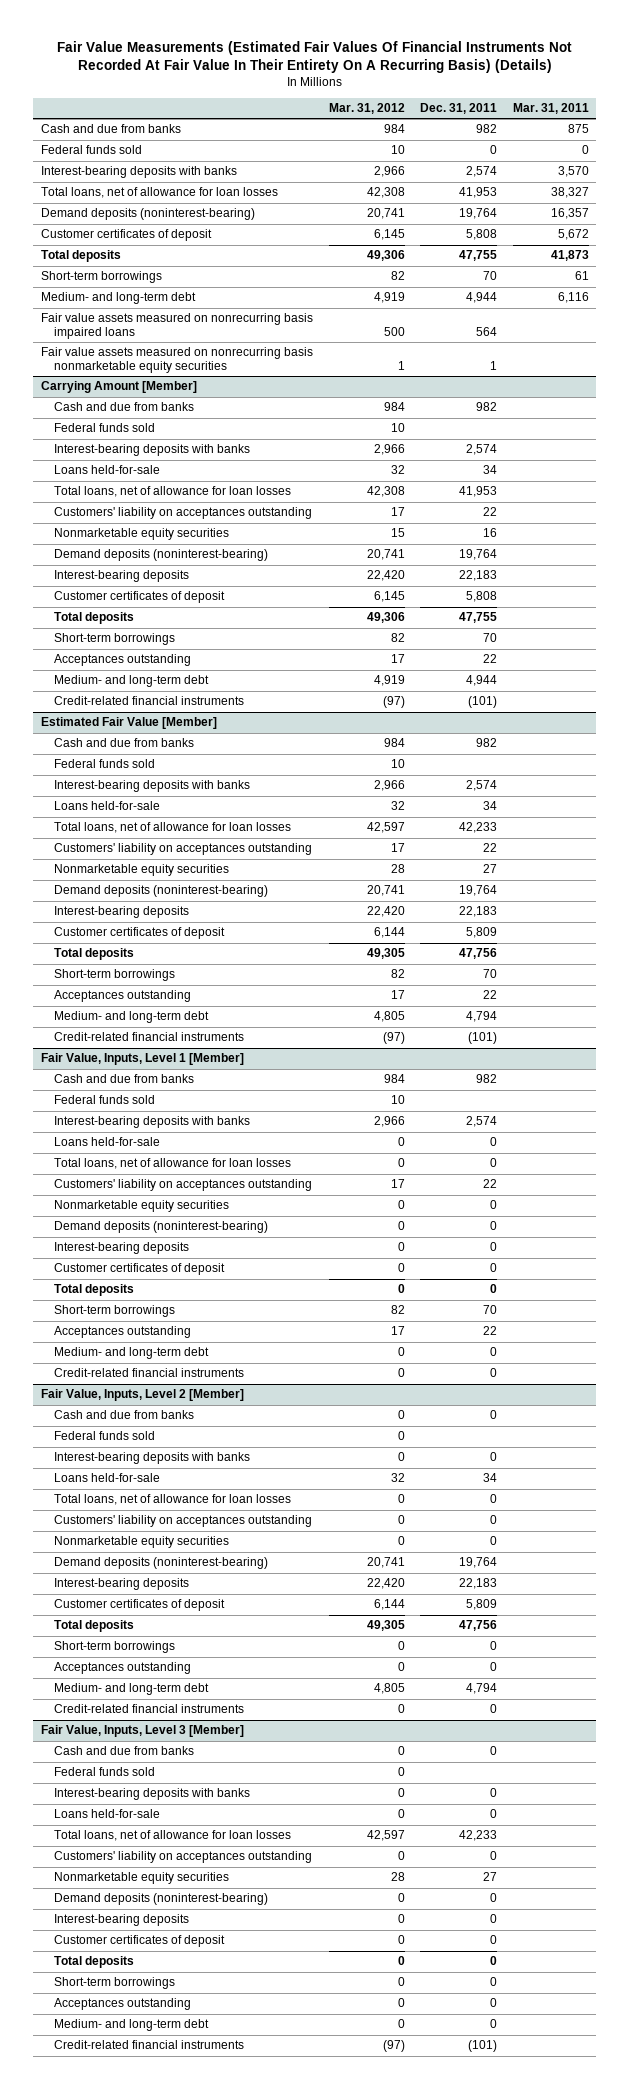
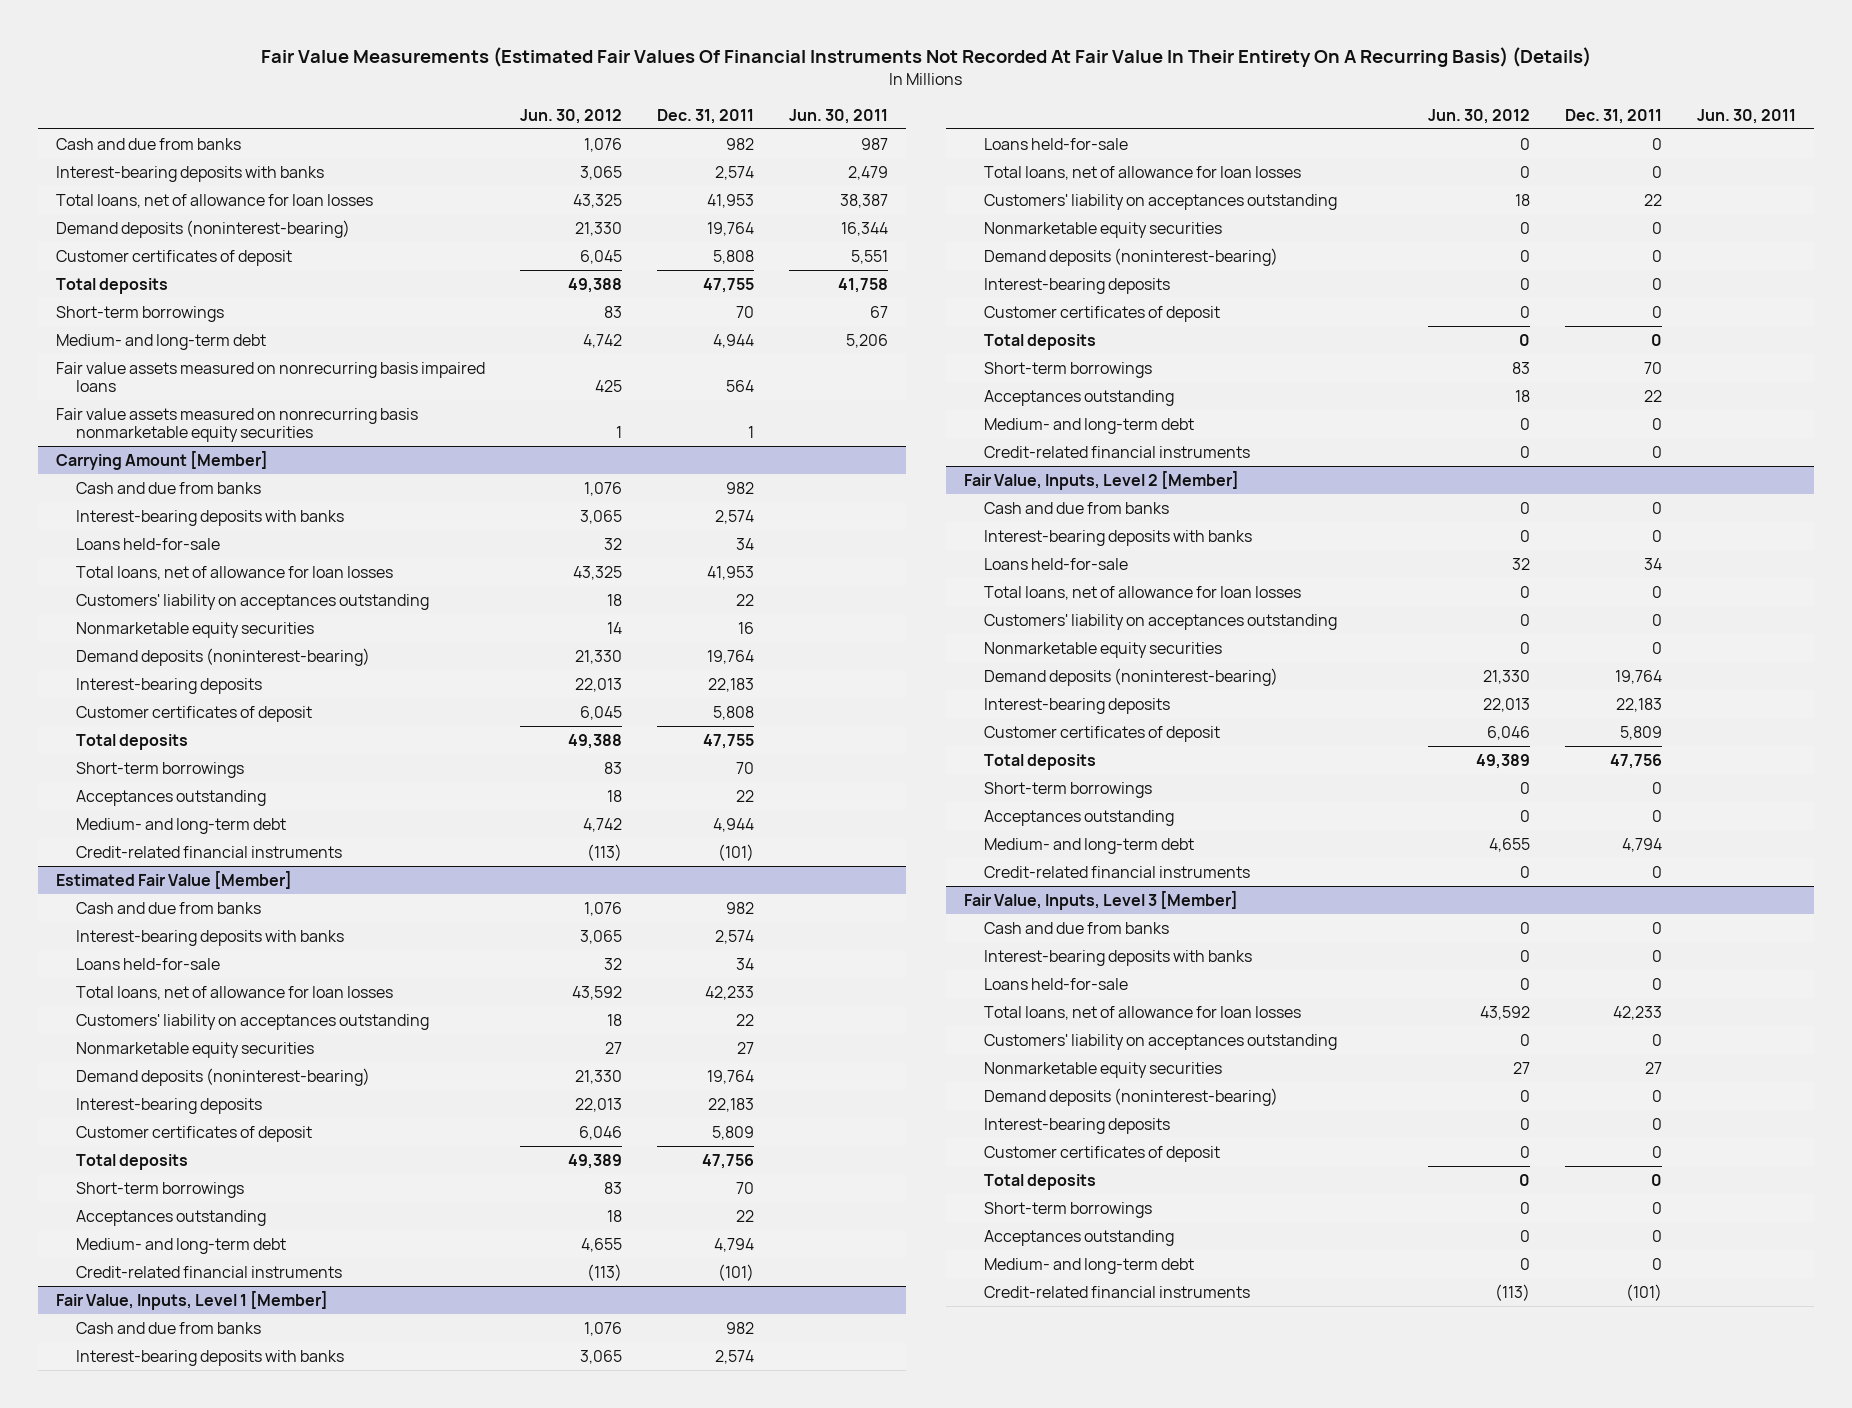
- | Mar. 31, 2012 | Dec. 31, 2011 | Mar. 31, 2011
+ | Jun. 30, 2012 | Dec. 31, 2011 | Jun. 30, 2011
- Federal funds sold | 10 | 0 | 0
@ Carrying Amount [Member]
- Federal funds sold | 10 | |
@ Estimated Fair Value [Member]
- Federal funds sold | 10 | |
@ Fair Value, Inputs, Level 1 [Member]
- Federal funds sold | 10 | |
@ Fair Value, Inputs, Level 2 [Member]
- Federal funds sold | 0 | |
@ Fair Value, Inputs, Level 3 [Member]
- Federal funds sold | 0 | |

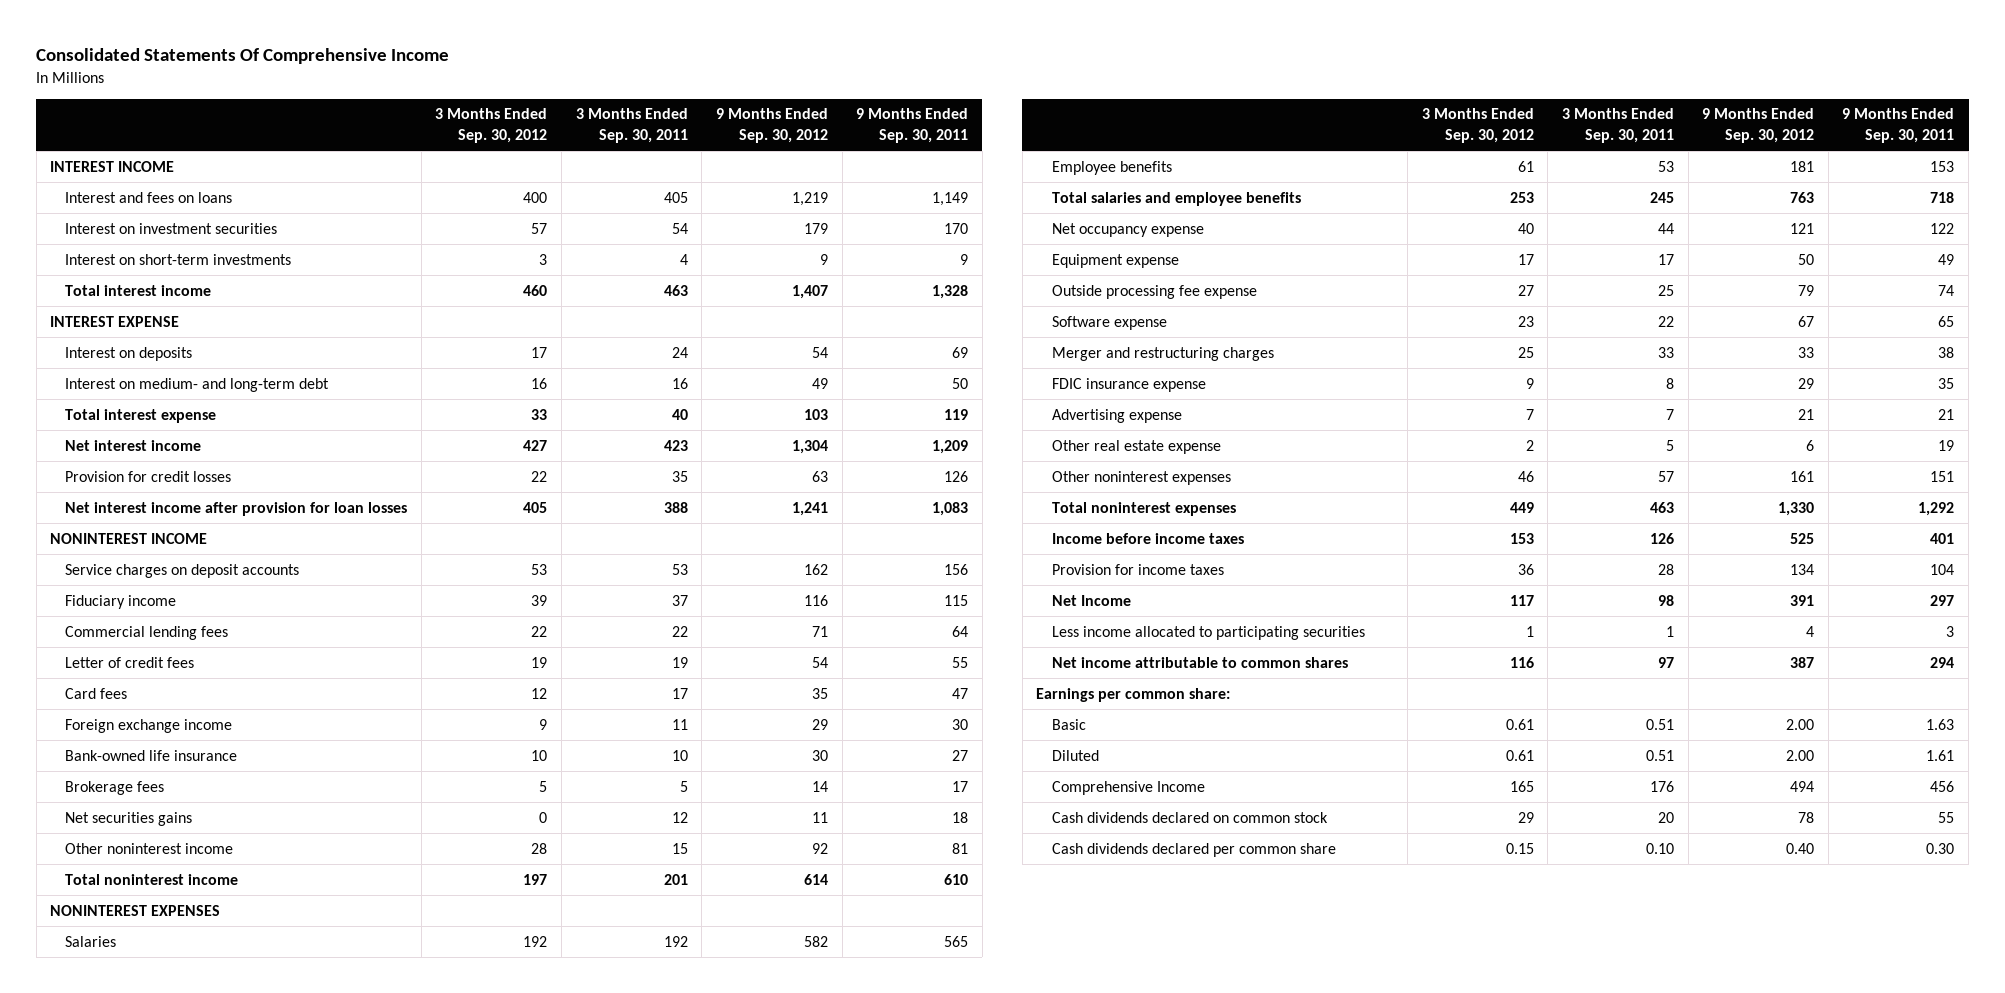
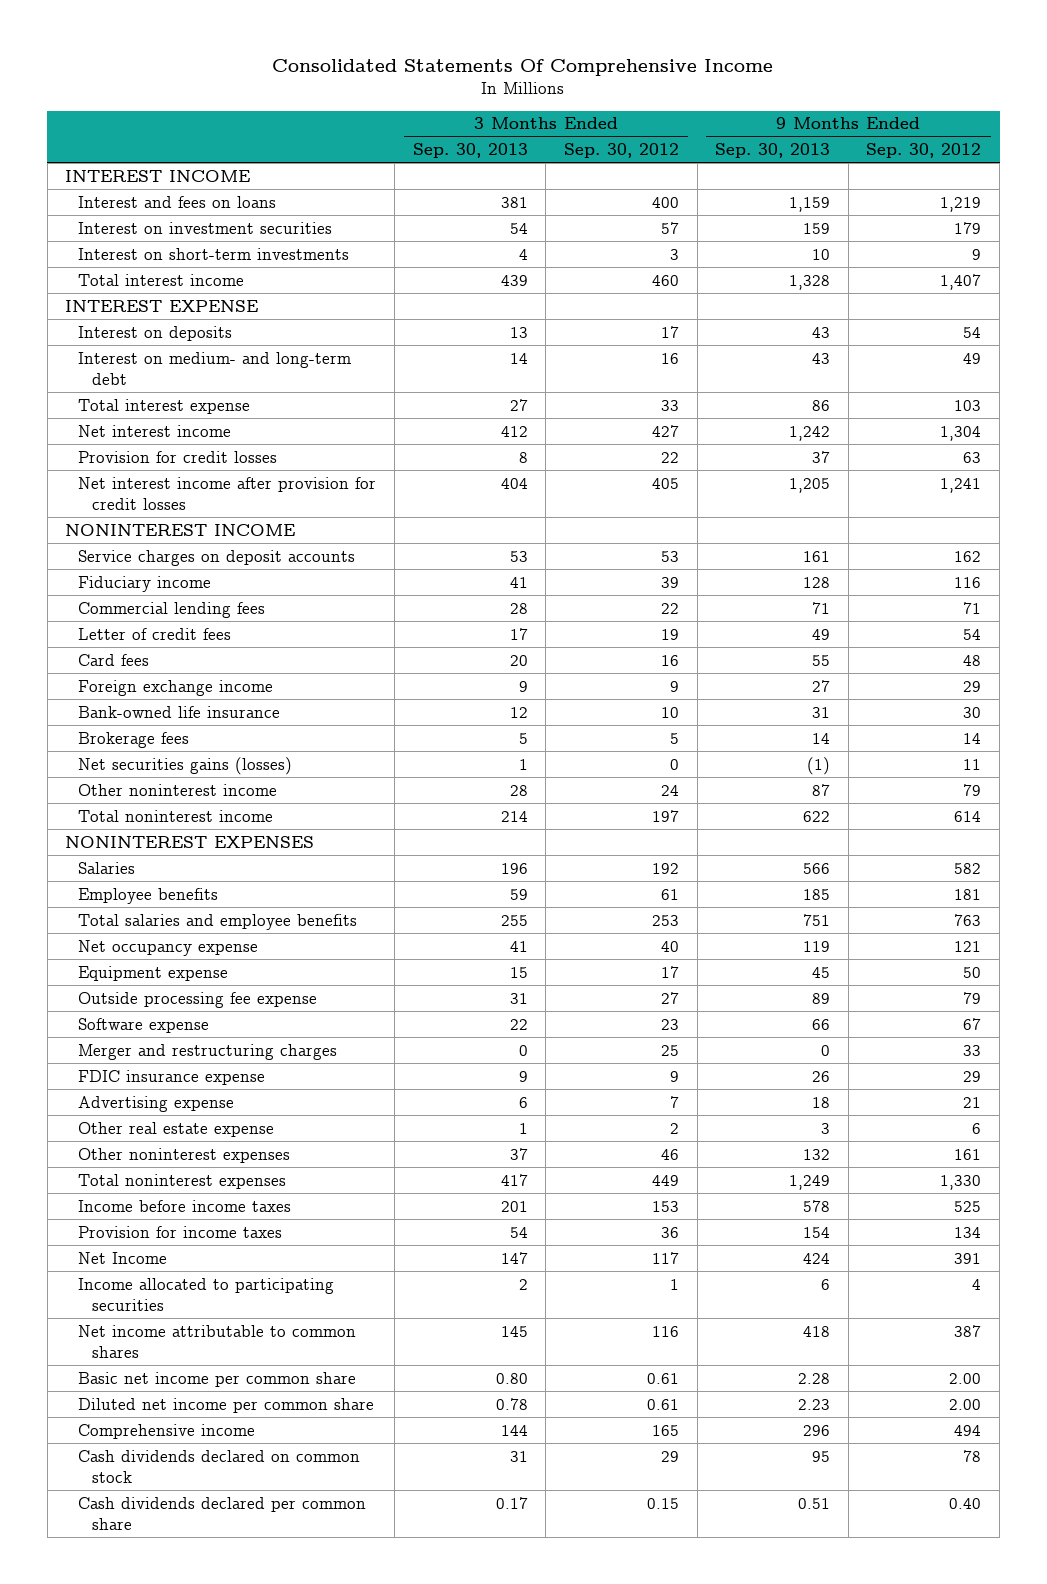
- | 3 Months Ended Sep. 30, 2012 | 3 Months Ended Sep. 30, 2011 | 9 Months Ended Sep. 30, 2012 | 9 Months Ended Sep. 30, 2011
+ | 3 Months Ended Sep. 30, 2013 | 3 Months Ended Sep. 30, 2012 | 9 Months Ended Sep. 30, 2013 | 9 Months Ended Sep. 30, 2012
- Net interest income after provision for loan losses | 405 | 388 | 1,241 | 1,083
+ Net interest income after provision for credit losses | 404 | 405 | 1,205 | 1,241
- Card fees | 12 | 17 | 35 | 47
+ Card fees | 20 | 16 | 55 | 48
- Net securities gains | 0 | 12 | 11 | 18
- Other noninterest income | 28 | 15 | 92 | 81
+ Net securities gains (losses) | 1 | 0 | (1) | 11
+ Other noninterest income | 28 | 24 | 87 | 79
- Less income allocated to participating securities | 1 | 1 | 4 | 3
+ Income allocated to participating securities | 2 | 1 | 6 | 4
- Earnings per common share:
- Basic | 0.61 | 0.51 | 2.00 | 1.63
- Diluted | 0.61 | 0.51 | 2.00 | 1.61
- Comprehensive Income | 165 | 176 | 494 | 456
+ Basic net income per common share | 0.80 | 0.61 | 2.28 | 2.00
+ Diluted net income per common share | 0.78 | 0.61 | 2.23 | 2.00
+ Comprehensive income | 144 | 165 | 296 | 494

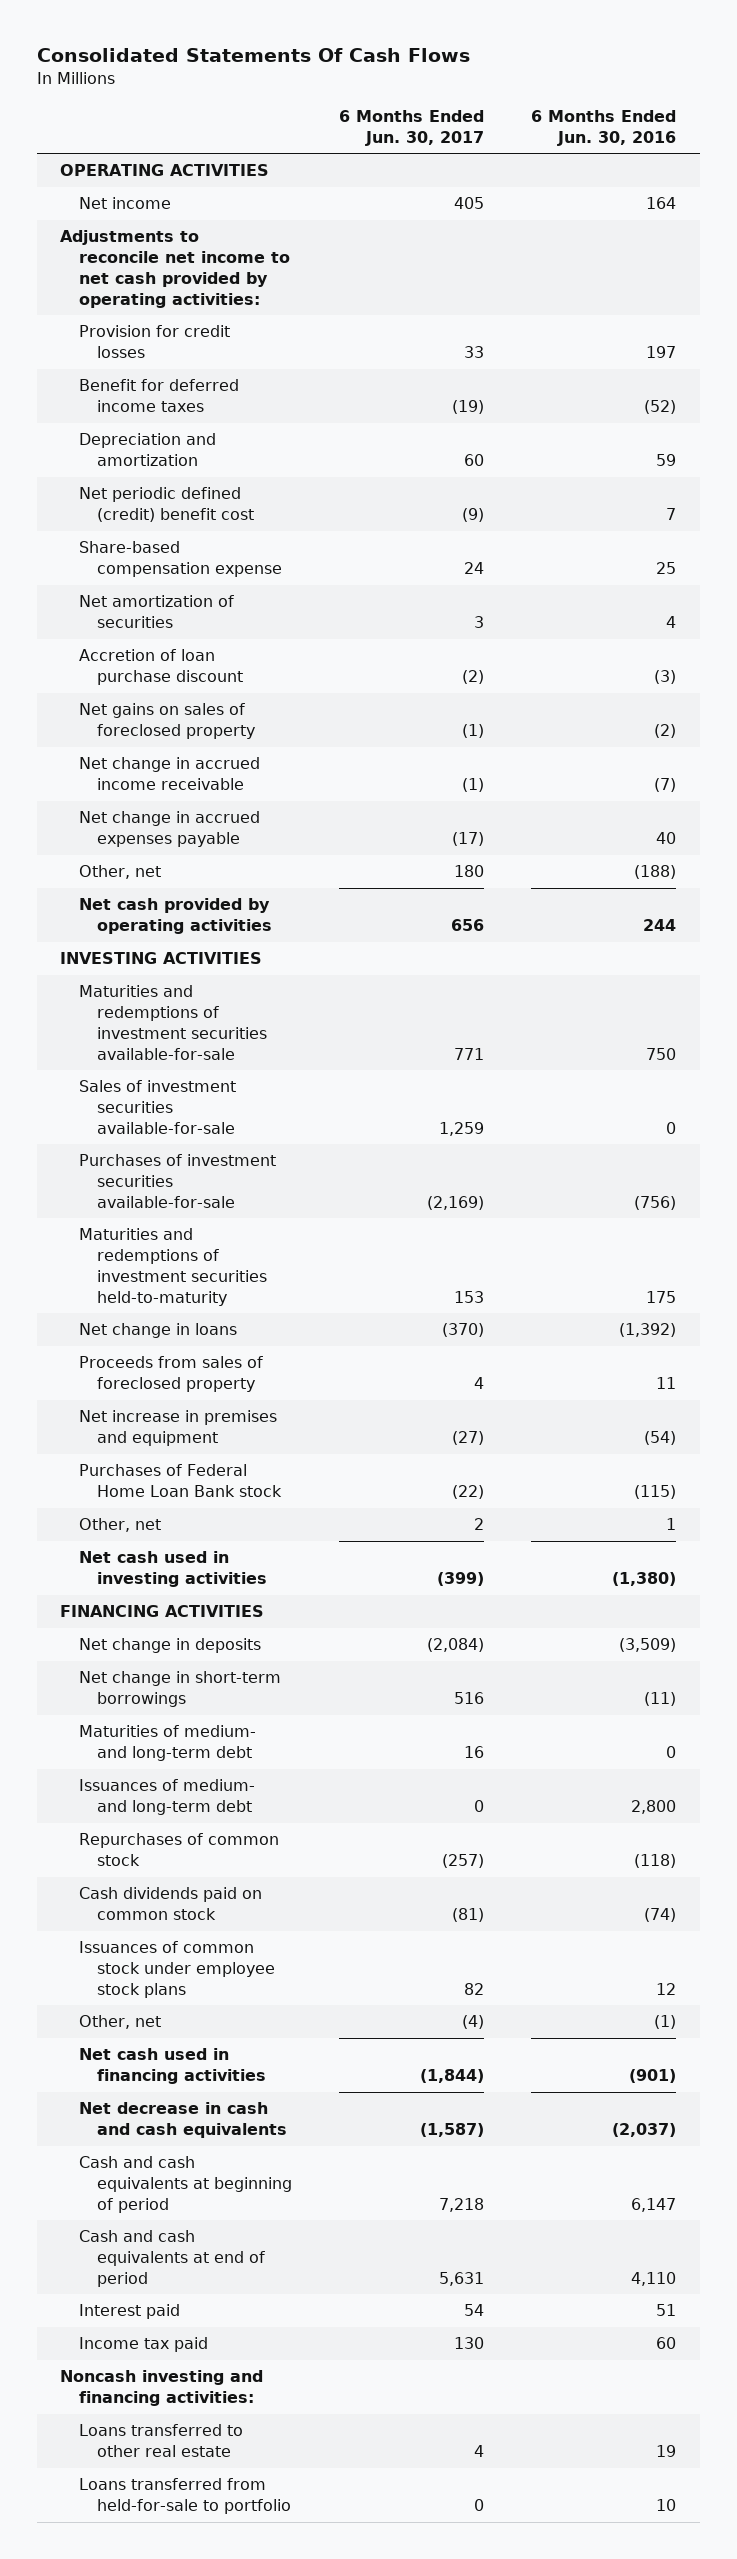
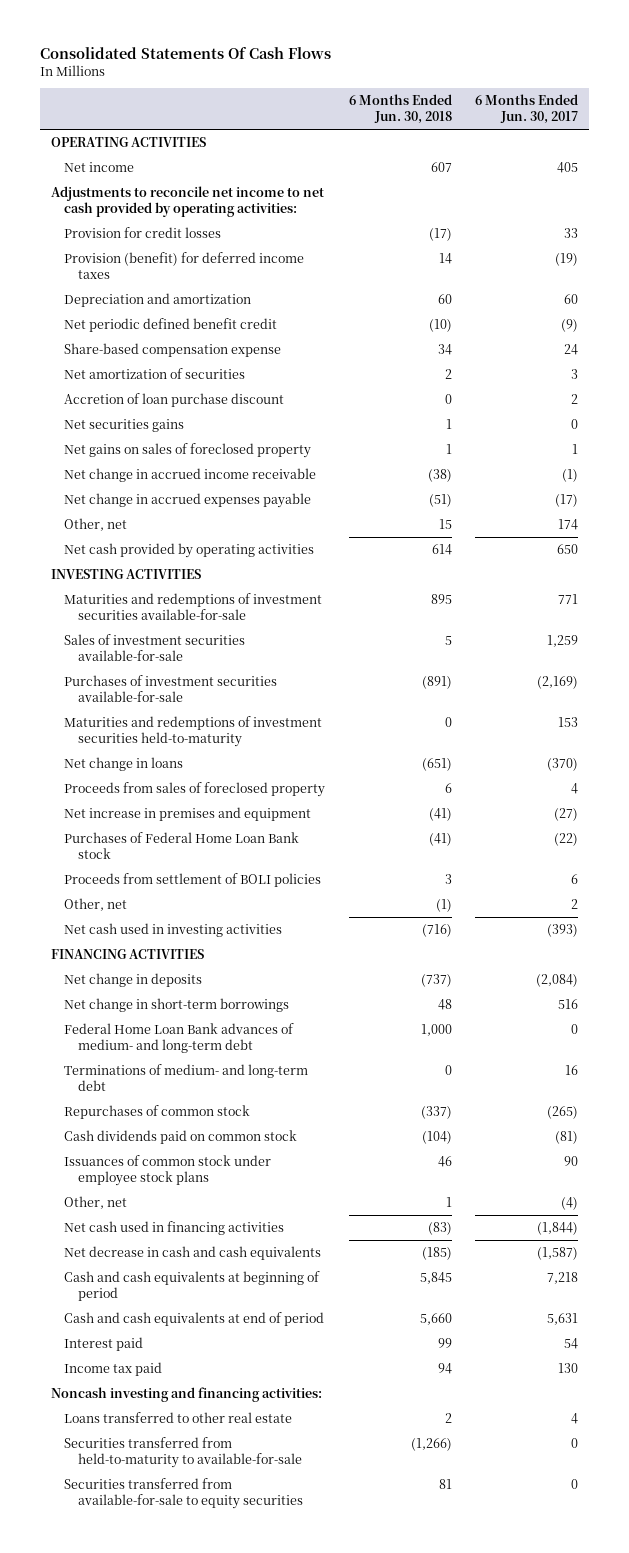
- | 6 Months Ended Jun. 30, 2017 | 6 Months Ended Jun. 30, 2016
+ | 6 Months Ended Jun. 30, 2018 | 6 Months Ended Jun. 30, 2017
- Benefit for deferred income taxes | (19) | (52)
+ Provision (benefit) for deferred income taxes | 14 | (19)
- Net periodic defined (credit) benefit cost | (9) | 7
+ Net periodic defined benefit credit | (10) | (9)
- Accretion of loan purchase discount | (2) | (3)
- Net gains on sales of foreclosed property | (1) | (2)
+ Accretion of loan purchase discount | 0 | 2
+ Net securities gains | 1 | 0
+ Net gains on sales of foreclosed property | 1 | 1
- Other, net | 180 | (188)
- Net cash provided by operating activities | 656 | 244
+ Other, net | 15 | 174
+ Net cash provided by operating activities | 614 | 650
+ Proceeds from settlement of BOLI policies | 3 | 6
- Net cash used in investing activities | (399) | (1,380)
+ Net cash used in investing activities | (716) | (393)
- Maturities of medium- and long-term debt | 16 | 0
- Issuances of medium- and long-term debt | 0 | 2,800
- Repurchases of common stock | (257) | (118)
+ Federal Home Loan Bank advances of medium- and long-term debt | 1,000 | 0
+ Terminations of medium- and long-term debt | 0 | 16
+ Repurchases of common stock | (337) | (265)
- Issuances of common stock under employee stock plans | 82 | 12
+ Issuances of common stock under employee stock plans | 46 | 90
- Loans transferred from held-for-sale to portfolio | 0 | 10
+ Securities transferred from held-to-maturity to available-for-sale | (1,266) | 0
+ Securities transferred from available-for-sale to equity securities | 81 | 0

